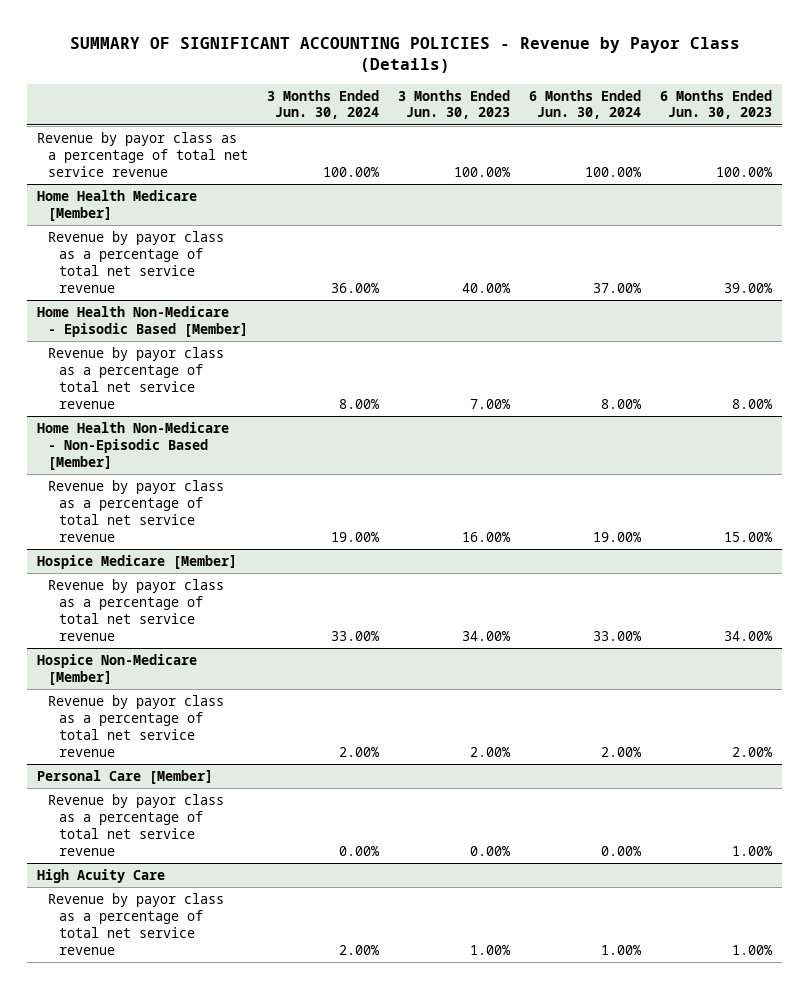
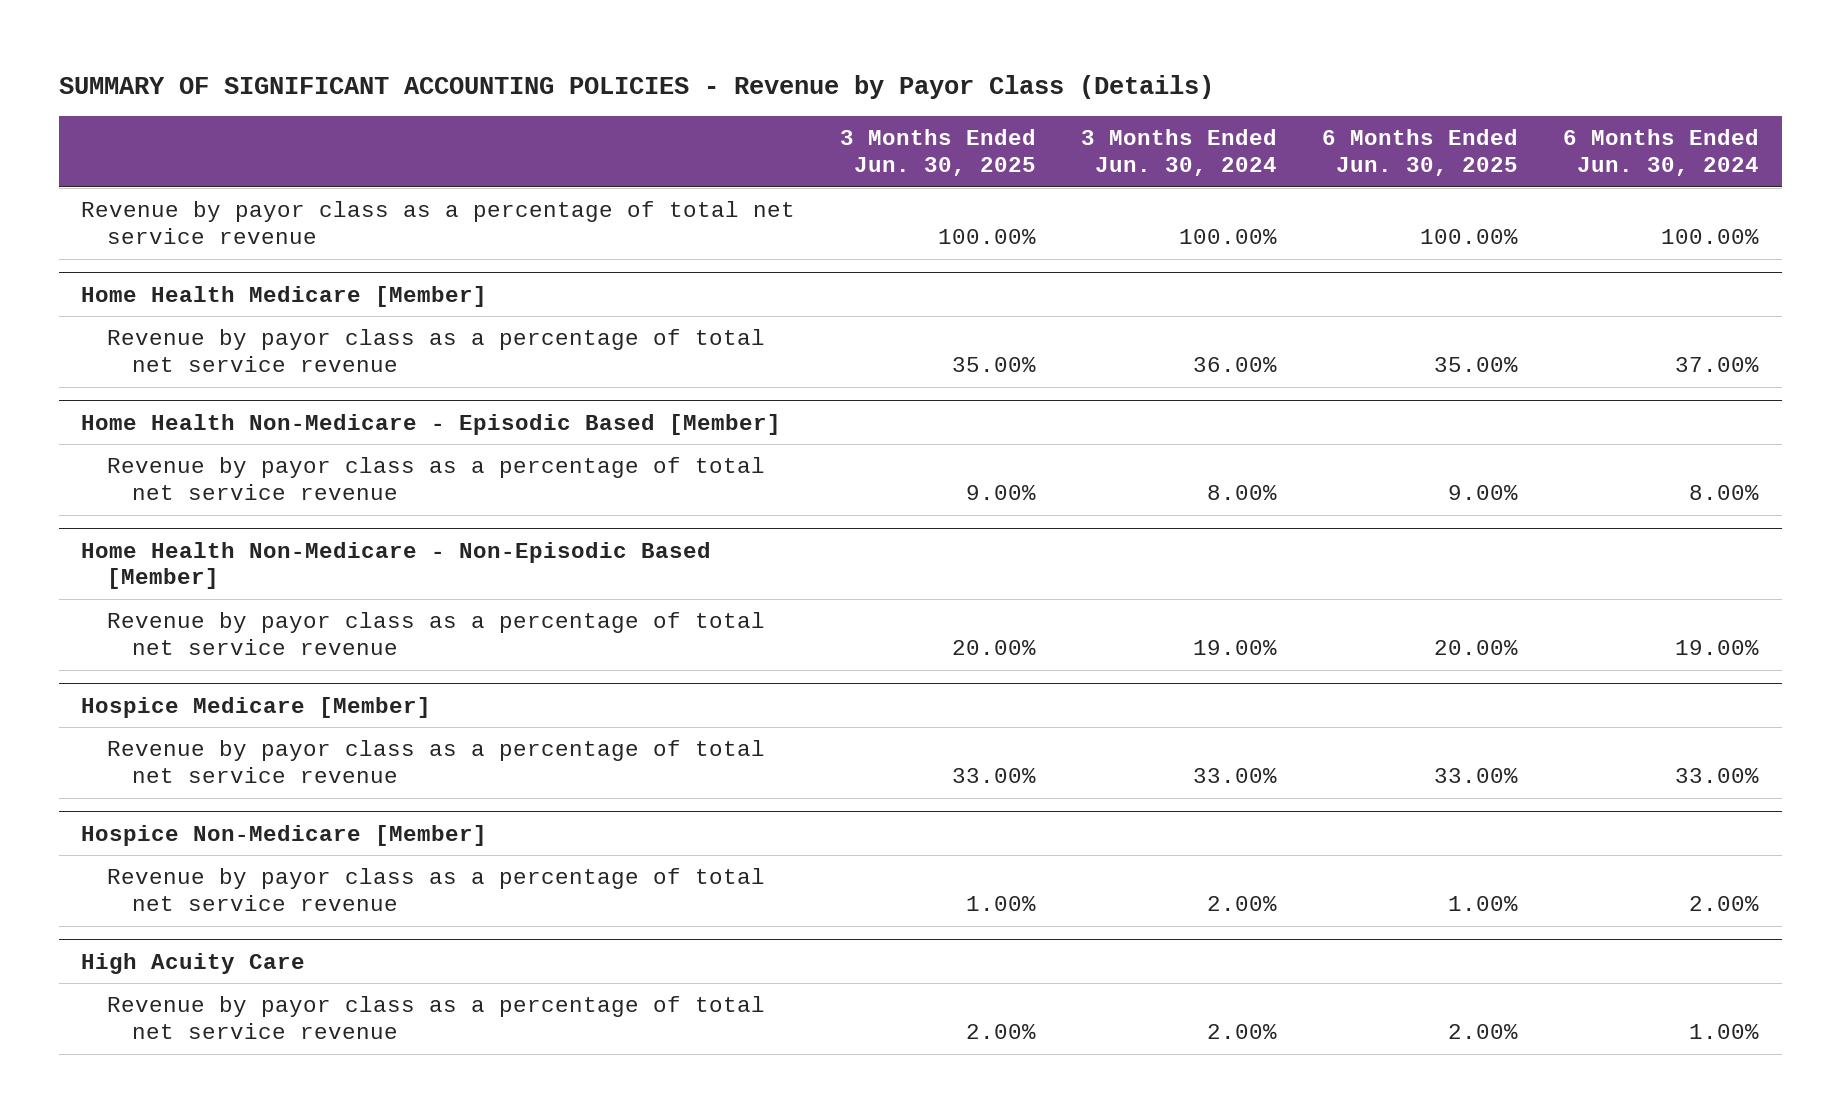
- | 3 Months Ended Jun. 30, 2024 | 3 Months Ended Jun. 30, 2023 | 6 Months Ended Jun. 30, 2024 | 6 Months Ended Jun. 30, 2023
+ | 3 Months Ended Jun. 30, 2025 | 3 Months Ended Jun. 30, 2024 | 6 Months Ended Jun. 30, 2025 | 6 Months Ended Jun. 30, 2024
- Personal Care [Member]
- Revenue by payor class as a percentage of total net service revenue | 0.00% | 0.00% | 0.00% | 1.00%

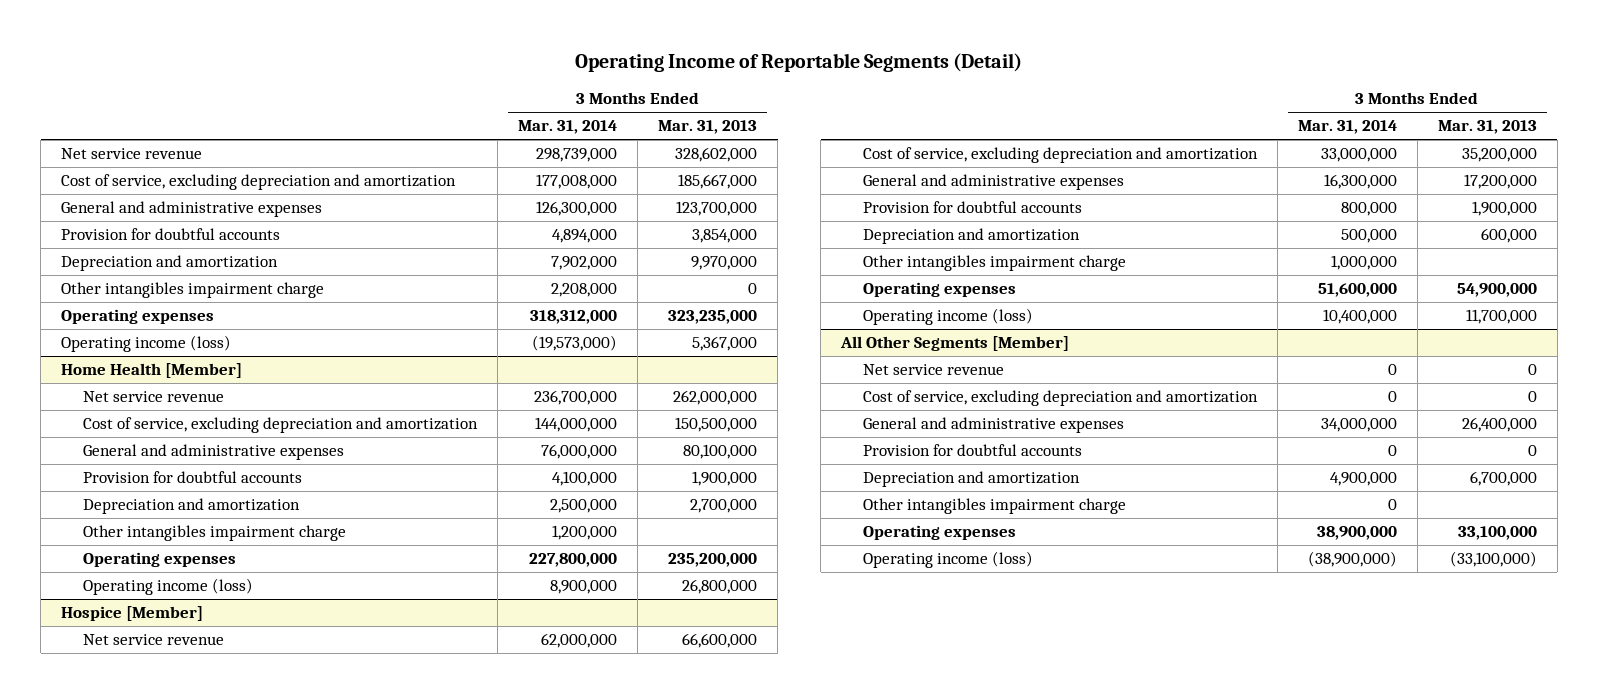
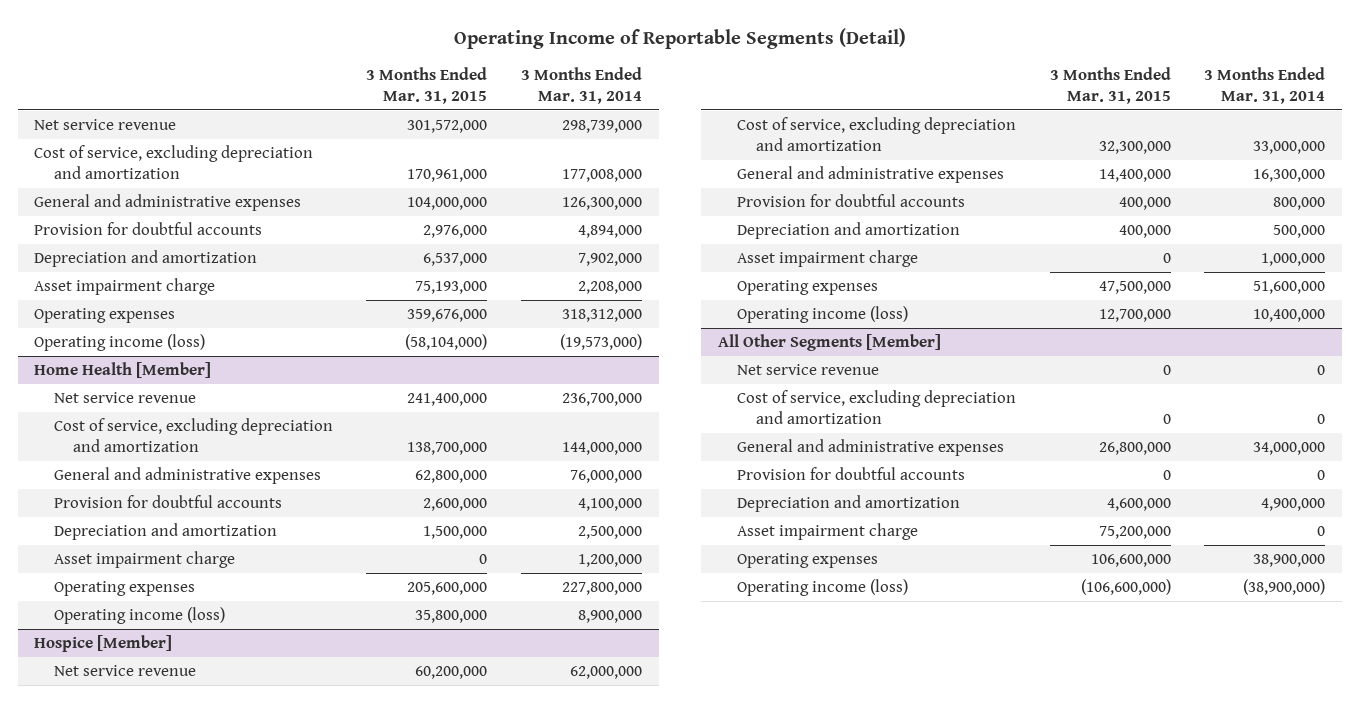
- | 3 Months Ended Mar. 31, 2014 | 3 Months Ended Mar. 31, 2013
+ | 3 Months Ended Mar. 31, 2015 | 3 Months Ended Mar. 31, 2014
- Other intangibles impairment charge | 2,208,000 | 0
+ Asset impairment charge | 75,193,000 | 2,208,000
@ Home Health [Member]
- Other intangibles impairment charge | 1,200,000 |
+ Asset impairment charge | 0 | 1,200,000
@ Hospice [Member]
- Other intangibles impairment charge | 1,000,000 |
+ Asset impairment charge | 0 | 1,000,000
@ All Other Segments [Member]
- Other intangibles impairment charge | 0 |
+ Asset impairment charge | 75,200,000 | 0

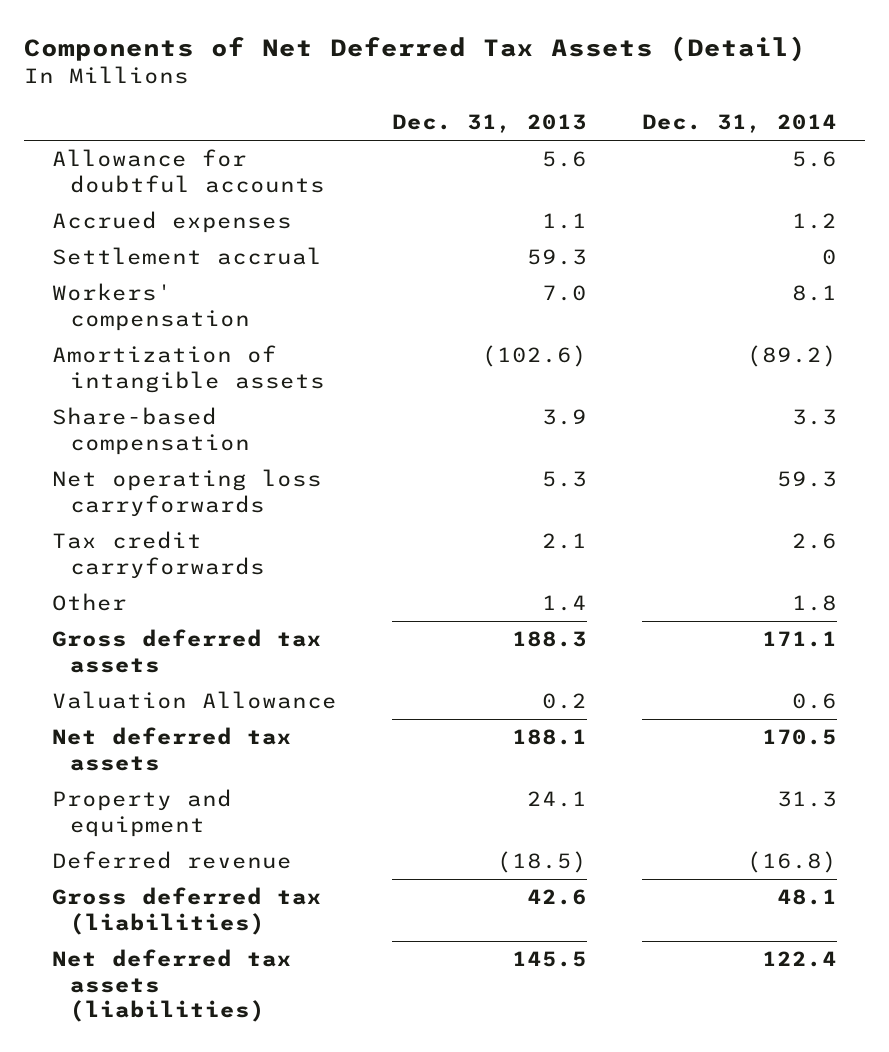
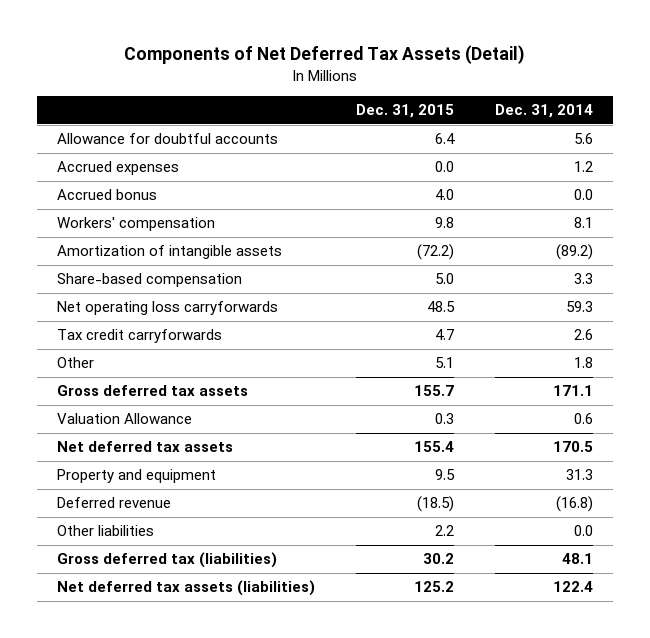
- | Dec. 31, 2013 | Dec. 31, 2014
+ | Dec. 31, 2015 | Dec. 31, 2014
- Settlement accrual | 59.3 | 0
+ Accrued bonus | 4.0 | 0.0
+ Other liabilities | 2.2 | 0.0

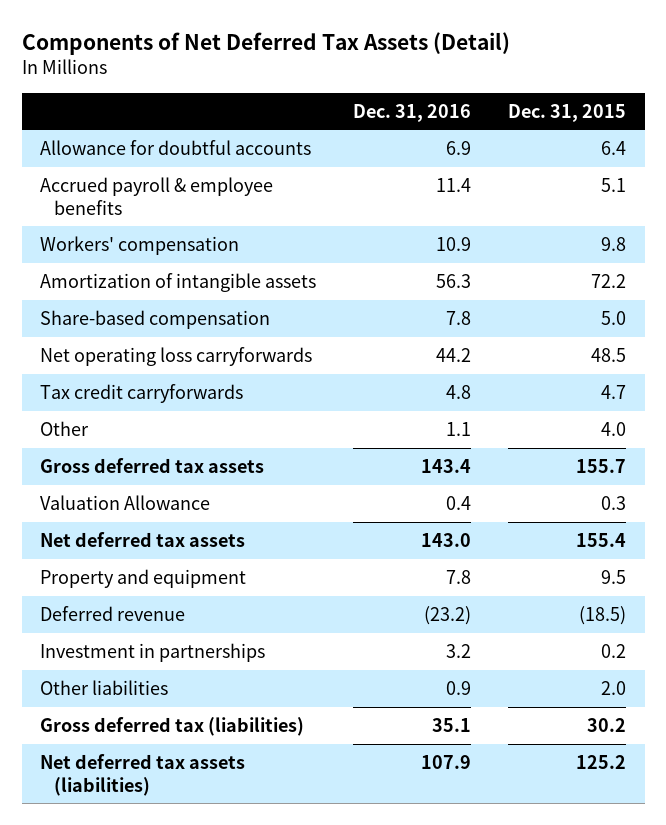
- | Dec. 31, 2015 | Dec. 31, 2014
+ | Dec. 31, 2016 | Dec. 31, 2015
- Accrued expenses | 0.0 | 1.2
- Accrued bonus | 4.0 | 0.0
+ Accrued payroll & employee benefits | 11.4 | 5.1
- Amortization of intangible assets | (72.2) | (89.2)
+ Amortization of intangible assets | 56.3 | 72.2
- Other | 5.1 | 1.8
+ Other | 1.1 | 4.0
- Other liabilities | 2.2 | 0.0
+ Investment in partnerships | 3.2 | 0.2
+ Other liabilities | 0.9 | 2.0

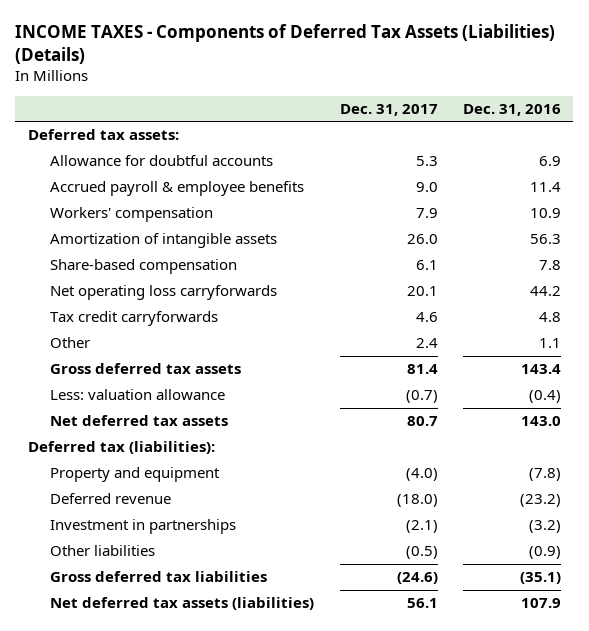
- Components of Net Deferred Tax Assets (Detail)
+ INCOME TAXES - Components of Deferred Tax Assets (Liabilities) (Details)
- | Dec. 31, 2016 | Dec. 31, 2015
+ | Dec. 31, 2017 | Dec. 31, 2016
+ Deferred tax assets:
- Valuation Allowance | 0.4 | 0.3
+ Less: valuation allowance | (0.7) | (0.4)
- Property and equipment | 7.8 | 9.5
+ Deferred tax (liabilities):
+ Property and equipment | (4.0) | (7.8)
- Investment in partnerships | 3.2 | 0.2
- Other liabilities | 0.9 | 2.0
- Gross deferred tax (liabilities) | 35.1 | 30.2
+ Investment in partnerships | (2.1) | (3.2)
+ Other liabilities | (0.5) | (0.9)
+ Gross deferred tax liabilities | (24.6) | (35.1)

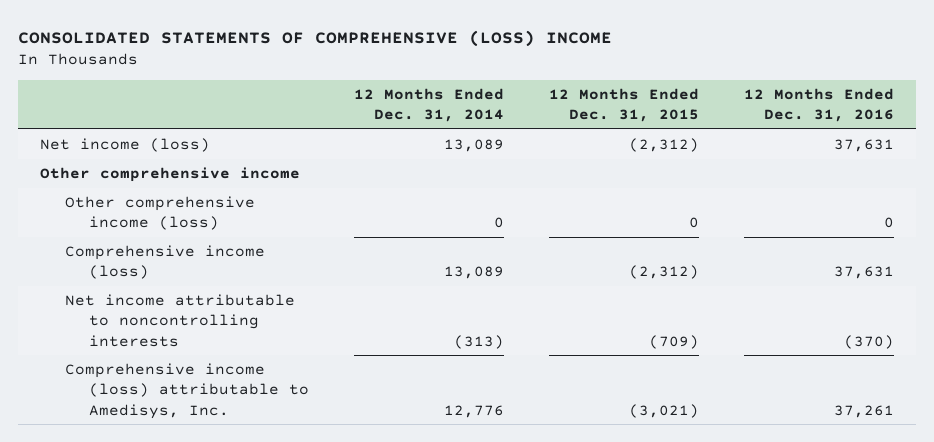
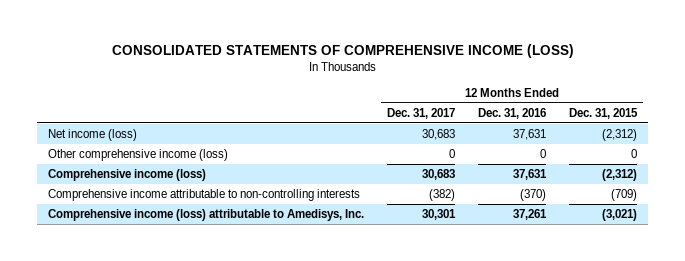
- CONSOLIDATED STATEMENTS OF COMPREHENSIVE (LOSS) INCOME
+ CONSOLIDATED STATEMENTS OF COMPREHENSIVE INCOME (LOSS)
- | 12 Months Ended Dec. 31, 2014 | 12 Months Ended Dec. 31, 2015 | 12 Months Ended Dec. 31, 2016
+ | 12 Months Ended Dec. 31, 2017 | 12 Months Ended Dec. 31, 2016 | 12 Months Ended Dec. 31, 2015
- Other comprehensive income
- Net income attributable to noncontrolling interests | (313) | (709) | (370)
+ Comprehensive income attributable to non-controlling interests | (382) | (370) | (709)

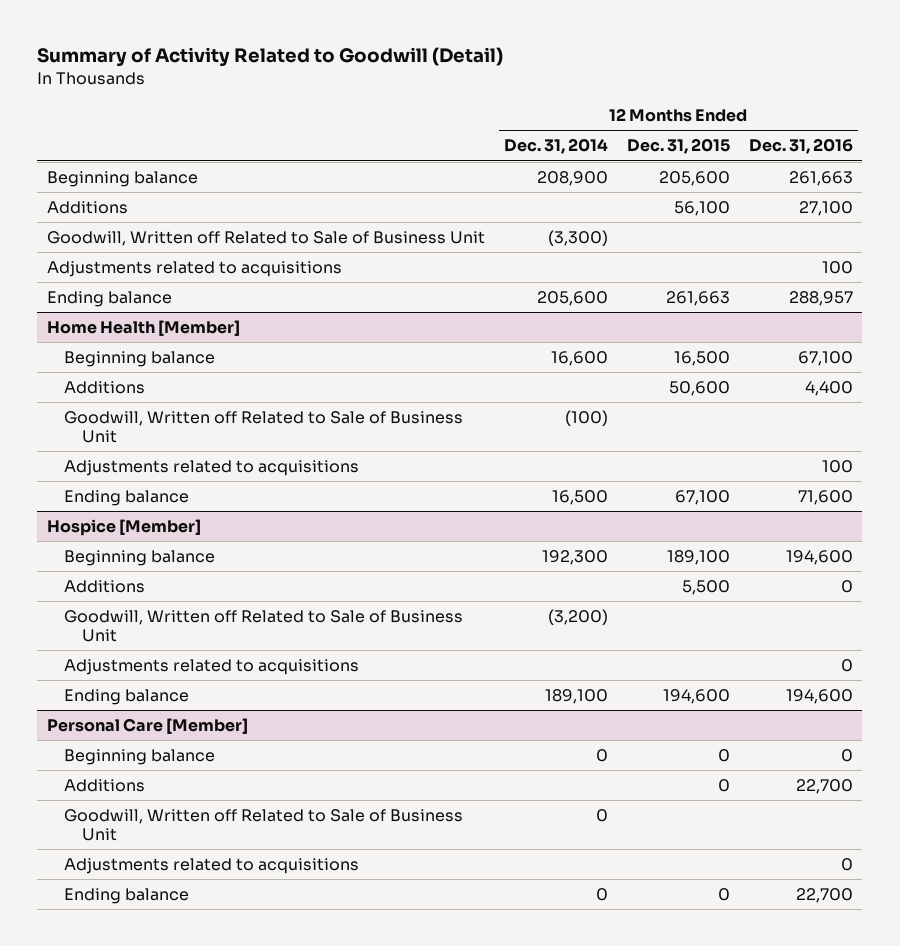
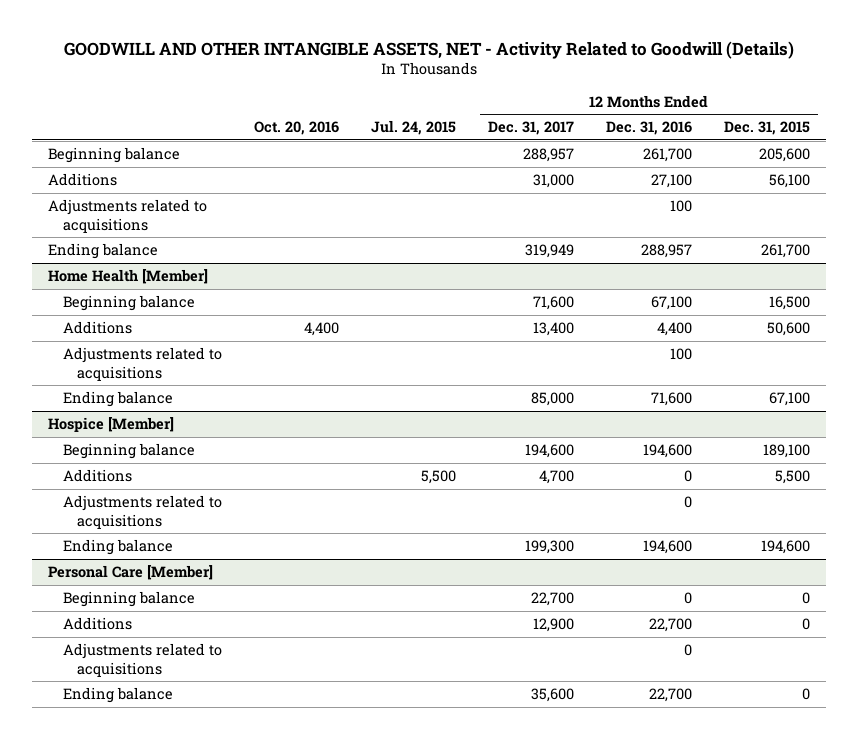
- Summary of Activity Related to Goodwill (Detail)
+ GOODWILL AND OTHER INTANGIBLE ASSETS, NET - Activity Related to Goodwill (Details)
- | 12 Months Ended Dec. 31, 2014 | 12 Months Ended Dec. 31, 2015 | 12 Months Ended Dec. 31, 2016
+ | Oct. 20, 2016 | Jul. 24, 2015 | 12 Months Ended Dec. 31, 2017 | 12 Months Ended Dec. 31, 2016 | 12 Months Ended Dec. 31, 2015
- Beginning balance | 208,900 | 205,600 | 261,663
+ Beginning balance | | | 288,957 | 261,700 | 205,600
- Goodwill, Written off Related to Sale of Business Unit | (3,300) | |
- Ending balance | 205,600 | 261,663 | 288,957
+ Ending balance | | | 319,949 | 288,957 | 261,700
@ Home Health [Member]
- Goodwill, Written off Related to Sale of Business Unit | (100) | |
@ Hospice [Member]
- Goodwill, Written off Related to Sale of Business Unit | (3,200) | |
@ Personal Care [Member]
- Goodwill, Written off Related to Sale of Business Unit | 0 | |

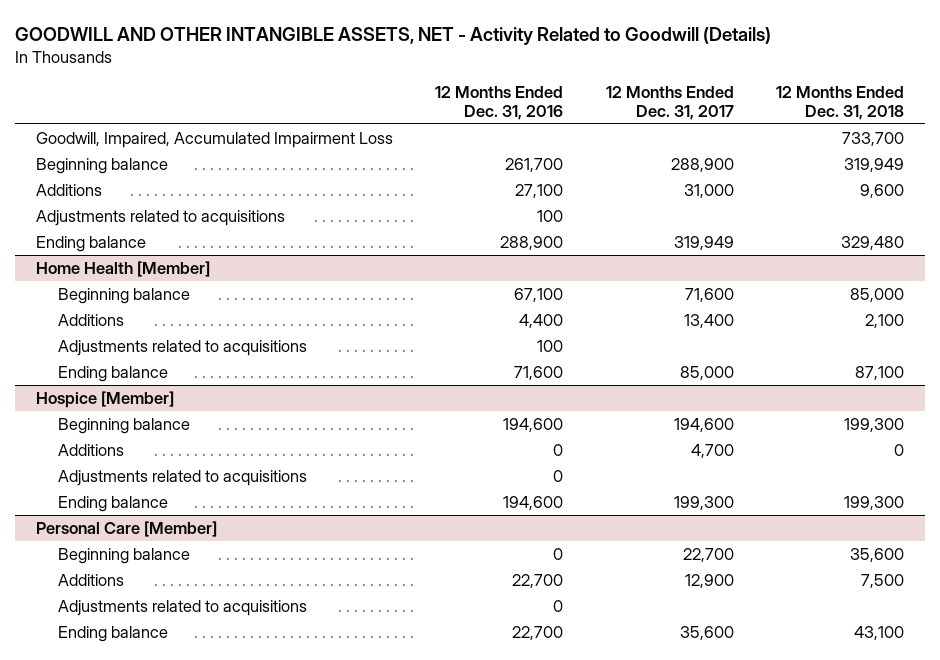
- | Oct. 20, 2016 | Jul. 24, 2015 | 12 Months Ended Dec. 31, 2017 | 12 Months Ended Dec. 31, 2016 | 12 Months Ended Dec. 31, 2015
+ | 12 Months Ended Dec. 31, 2016 | 12 Months Ended Dec. 31, 2017 | 12 Months Ended Dec. 31, 2018
- Beginning balance | | | 288,957 | 261,700 | 205,600
+ Goodwill, Impaired, Accumulated Impairment Loss | | | 733,700
+ Beginning balance | 261,700 | 288,900 | 319,949
- Ending balance | | | 319,949 | 288,957 | 261,700
+ Ending balance | 288,900 | 319,949 | 329,480

